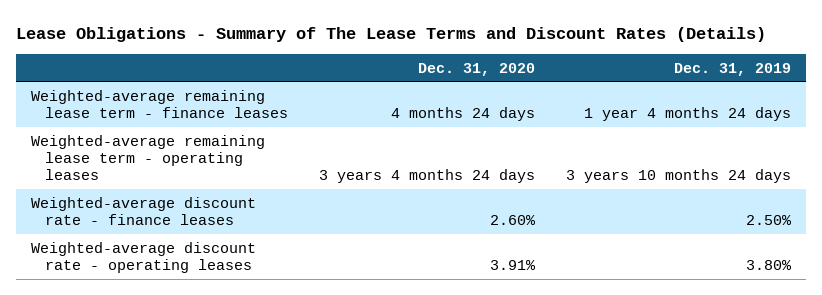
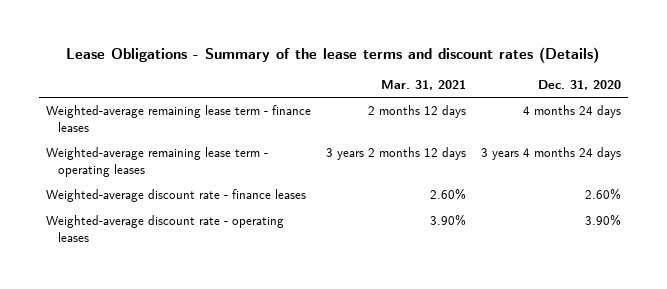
- Lease Obligations - Summary of The Lease Terms and Discount Rates (Details)
+ Lease Obligations - Summary of the lease terms and discount rates (Details)
- | Dec. 31, 2020 | Dec. 31, 2019
+ | Mar. 31, 2021 | Dec. 31, 2020
- Weighted-average discount rate - operating leases | 3.91% | 3.80%
+ Weighted-average discount rate - operating leases | 3.90% | 3.90%

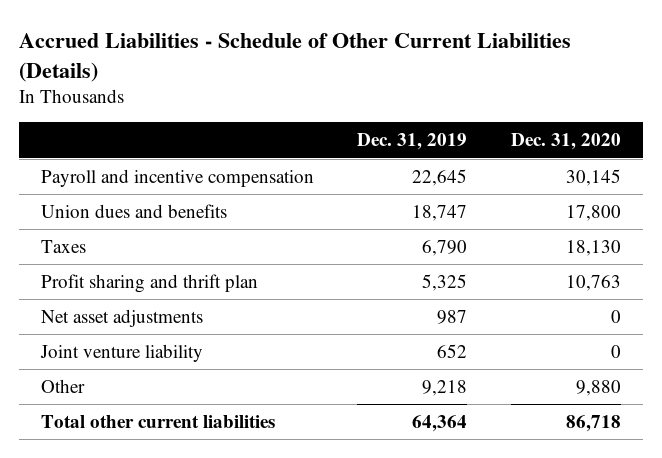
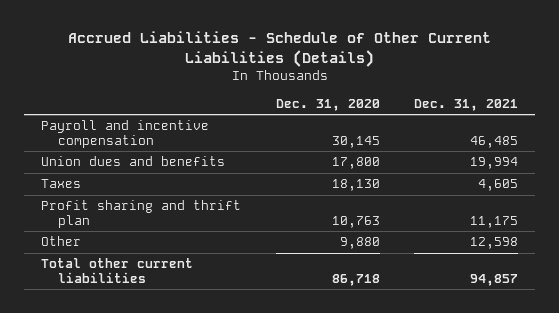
- | Dec. 31, 2019 | Dec. 31, 2020
+ | Dec. 31, 2020 | Dec. 31, 2021
- Net asset adjustments | 987 | 0
- Joint venture liability | 652 | 0

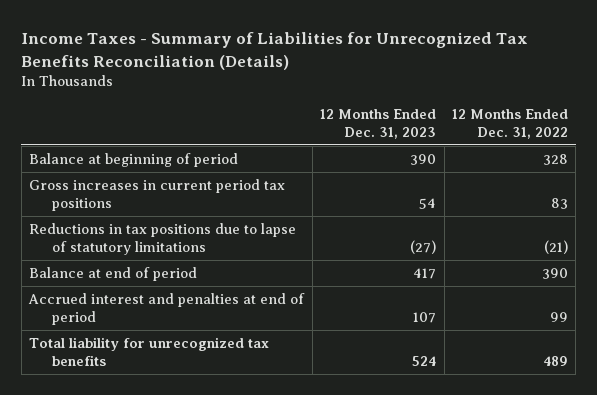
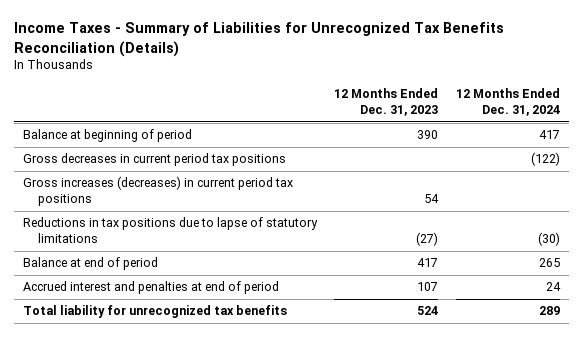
- | 12 Months Ended Dec. 31, 2023 | 12 Months Ended Dec. 31, 2022
+ | 12 Months Ended Dec. 31, 2023 | 12 Months Ended Dec. 31, 2024
- Gross increases in current period tax positions | 54 | 83
+ Gross decreases in current period tax positions | | (122)
+ Gross increases (decreases) in current period tax positions | 54 |

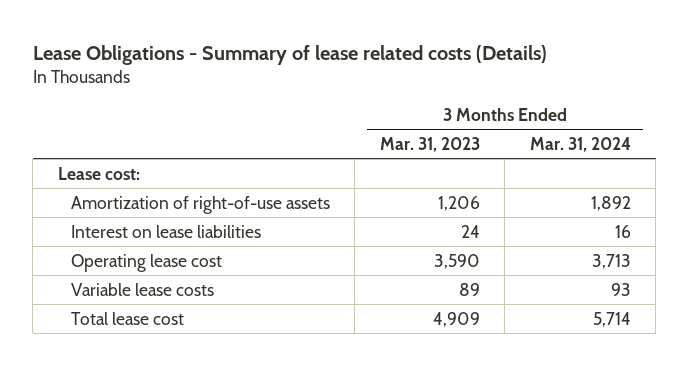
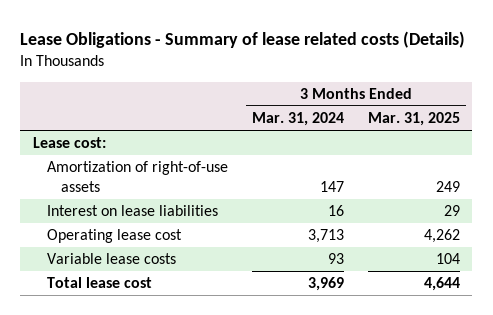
- | 3 Months Ended Mar. 31, 2023 | 3 Months Ended Mar. 31, 2024
+ | 3 Months Ended Mar. 31, 2024 | 3 Months Ended Mar. 31, 2025
- Amortization of right-of-use assets | 1,206 | 1,892
+ Amortization of right-of-use assets | 147 | 249
- Total lease cost | 4,909 | 5,714
+ Total lease cost | 3,969 | 4,644

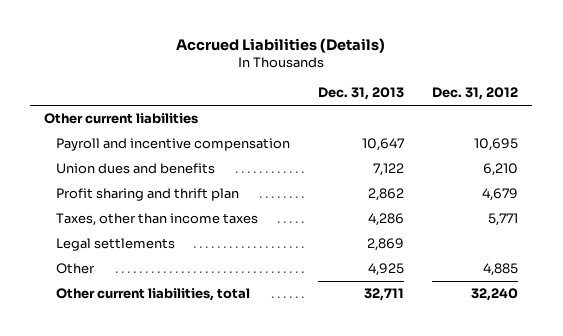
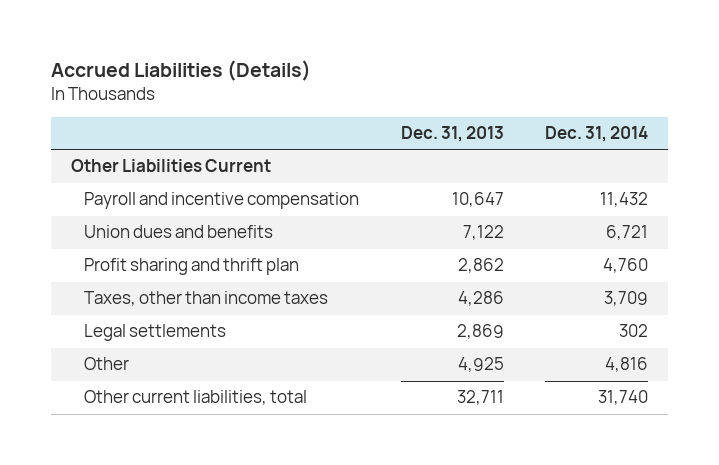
- | Dec. 31, 2013 | Dec. 31, 2012
+ | Dec. 31, 2013 | Dec. 31, 2014
- Other current liabilities
+ Other Liabilities Current

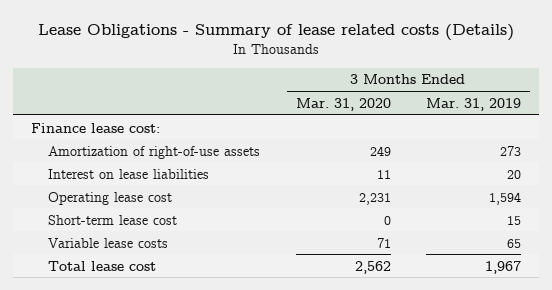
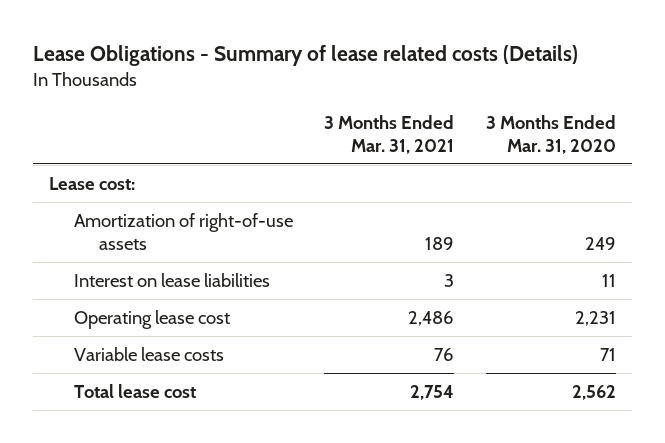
- | 3 Months Ended Mar. 31, 2020 | 3 Months Ended Mar. 31, 2019
+ | 3 Months Ended Mar. 31, 2021 | 3 Months Ended Mar. 31, 2020
- Finance lease cost:
+ Lease cost:
- Short-term lease cost | 0 | 15

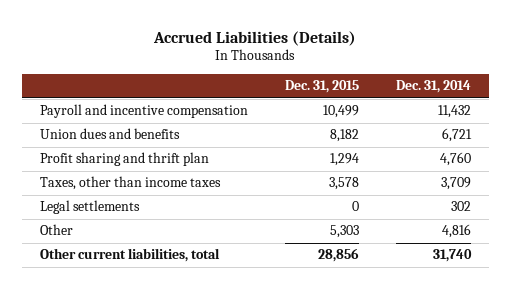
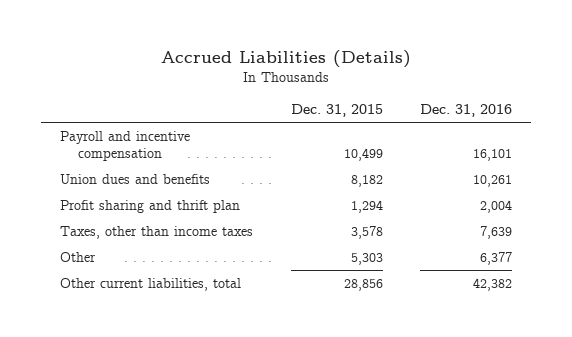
- | Dec. 31, 2015 | Dec. 31, 2014
+ | Dec. 31, 2015 | Dec. 31, 2016
- Legal settlements | 0 | 302

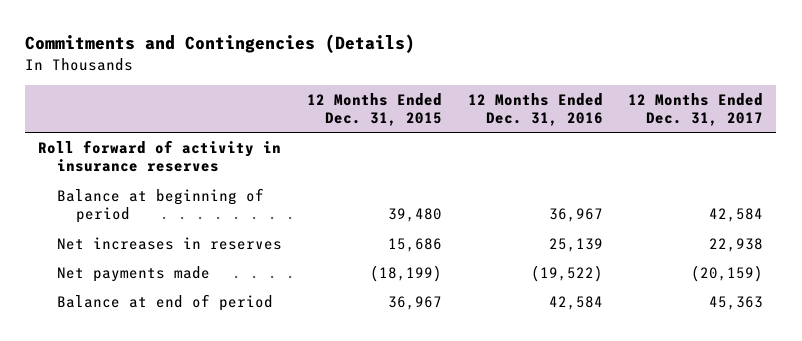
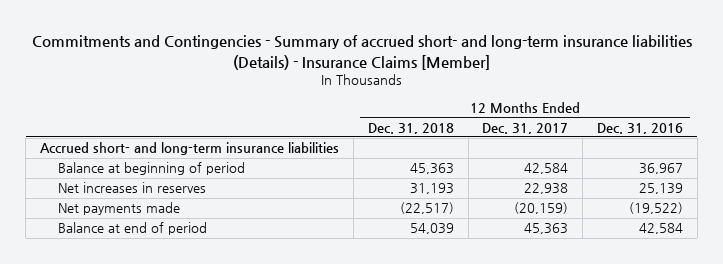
- Commitments and Contingencies (Details)
+ Commitments and Contingencies - Summary of accrued short- and long-term insurance liabilities (Details) - Insurance Claims [Member]
- | 12 Months Ended Dec. 31, 2015 | 12 Months Ended Dec. 31, 2016 | 12 Months Ended Dec. 31, 2017
+ | 12 Months Ended Dec. 31, 2018 | 12 Months Ended Dec. 31, 2017 | 12 Months Ended Dec. 31, 2016
- Roll forward of activity in insurance reserves
+ Accrued short- and long-term insurance liabilities

